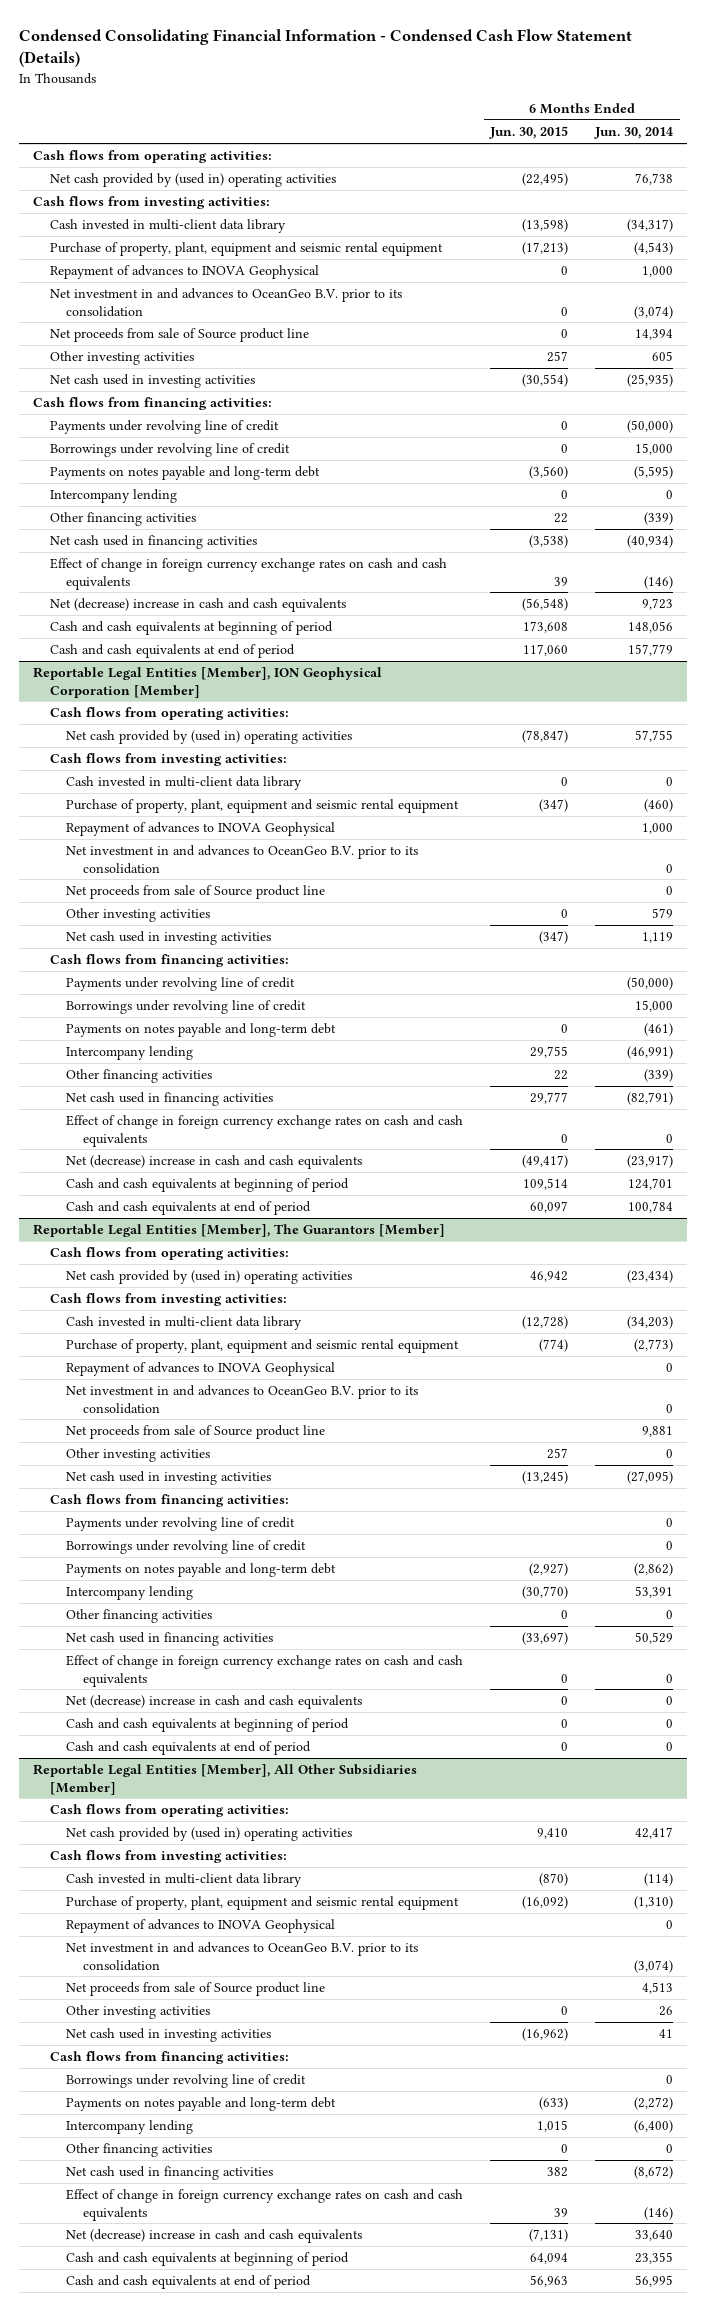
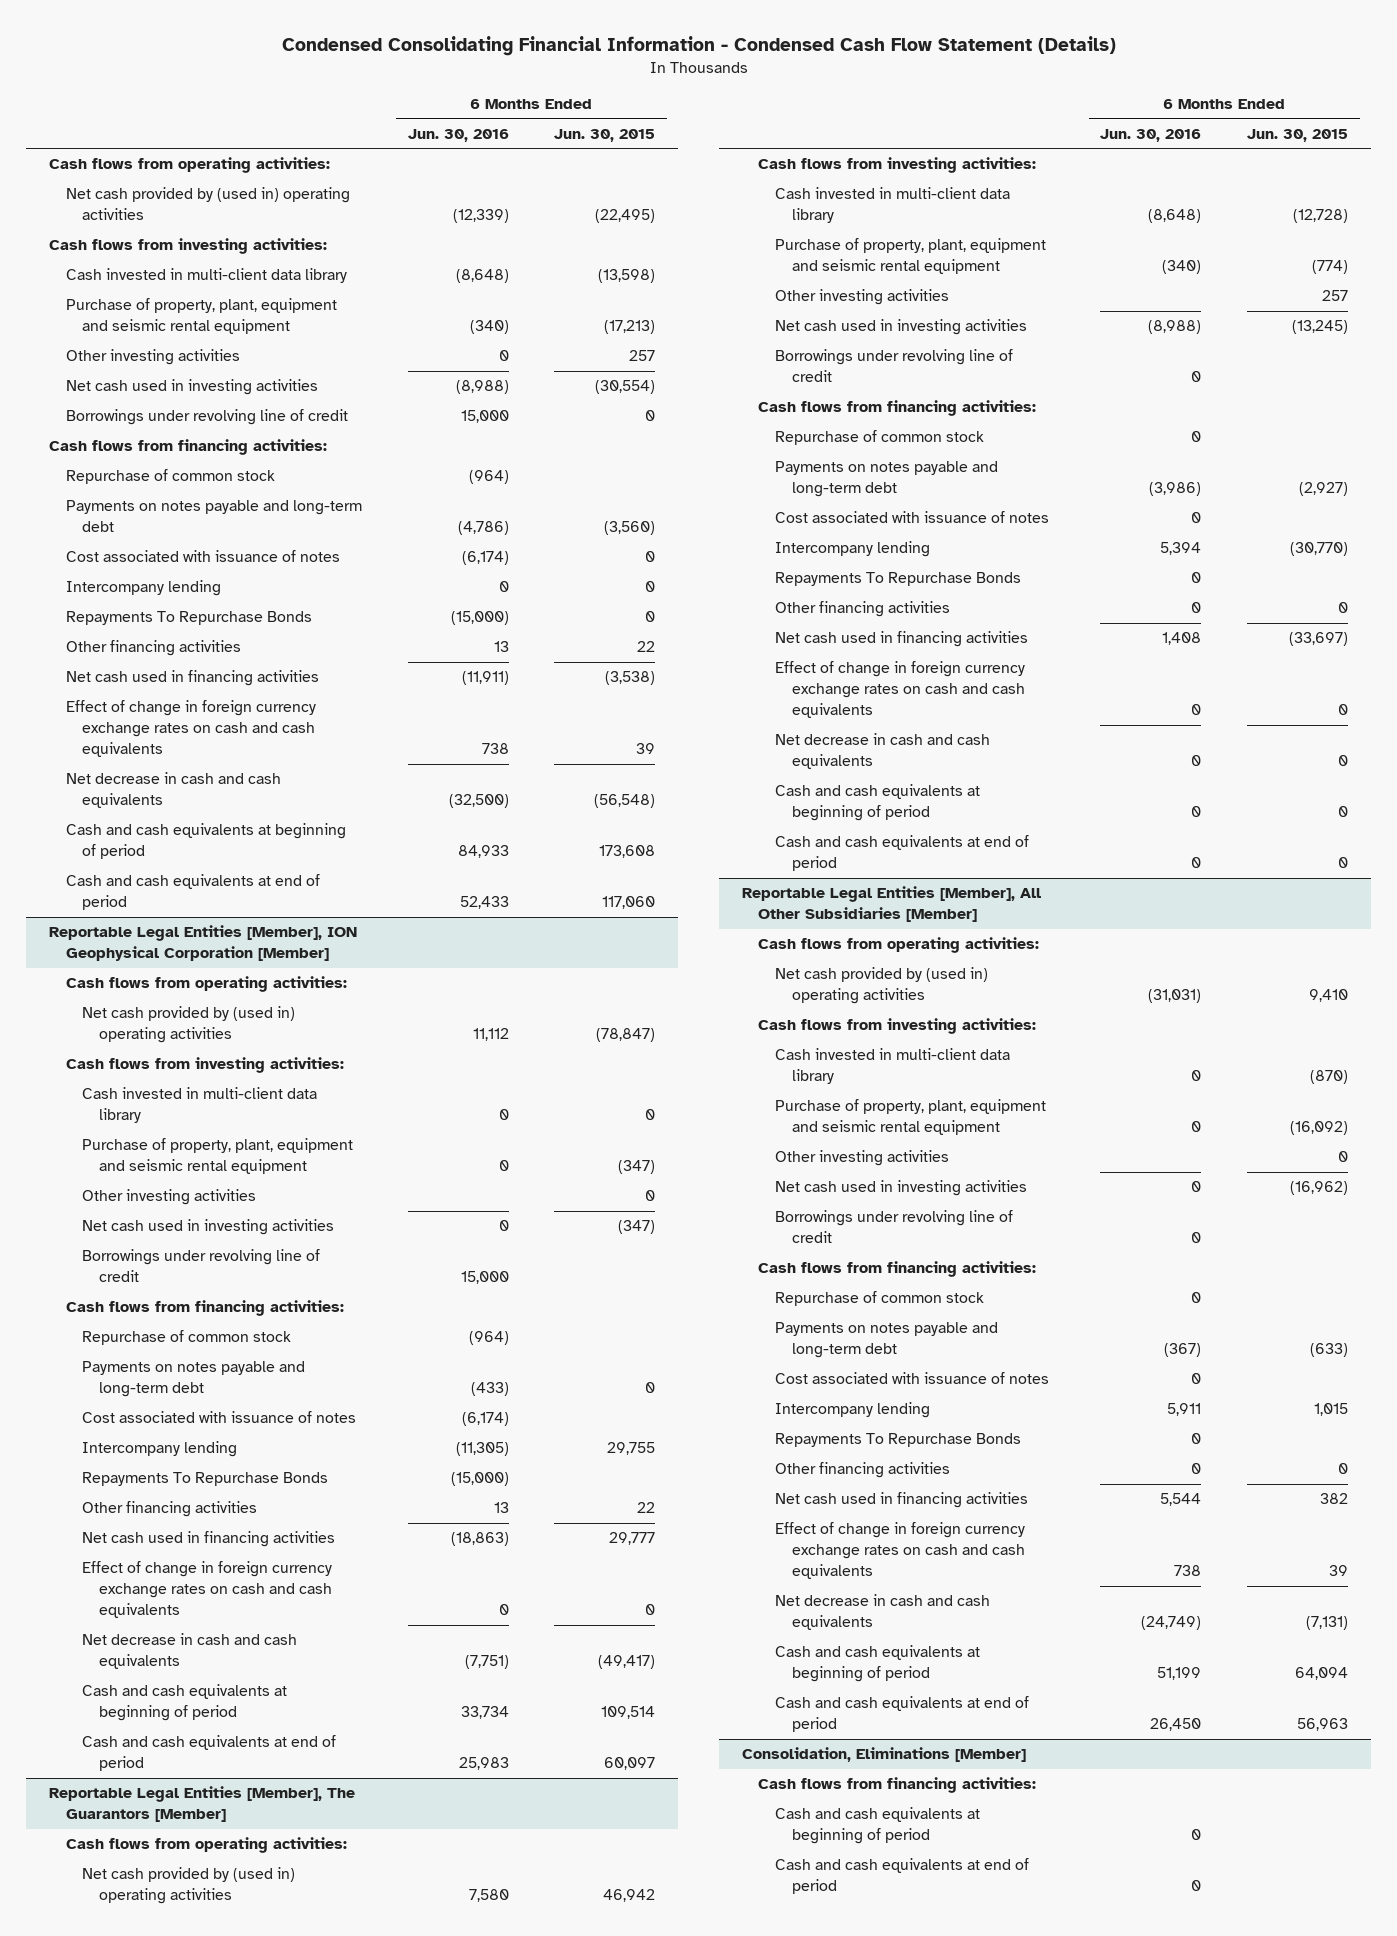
- | 6 Months Ended Jun. 30, 2015 | 6 Months Ended Jun. 30, 2014
+ | 6 Months Ended Jun. 30, 2016 | 6 Months Ended Jun. 30, 2015
- Repayment of advances to INOVA Geophysical | 0 | 1,000
- Net investment in and advances to OceanGeo B.V. prior to its consolidation | 0 | (3,074)
- Net proceeds from sale of Source product line | 0 | 14,394
- Payments under revolving line of credit | 0 | (50,000)
moved down: Cash flows from financing activities:
+ Repurchase of common stock | (964) |
+ Cost associated with issuance of notes | (6,174) | 0
+ Repayments To Repurchase Bonds | (15,000) | 0
- Net (decrease) increase in cash and cash equivalents | (56,548) | 9,723
+ Net decrease in cash and cash equivalents | (32,500) | (56,548)
@ Reportable Legal Entities [Member], ION Geophysical Corporation [Member]
- Repayment of advances to INOVA Geophysical | | 1,000
- Net investment in and advances to OceanGeo B.V. prior to its consolidation | | 0
- Net proceeds from sale of Source product line | | 0
- Payments under revolving line of credit | | (50,000)
moved down: Cash flows from financing activities:
+ Repurchase of common stock | (964) |
+ Cost associated with issuance of notes | (6,174) |
+ Repayments To Repurchase Bonds | (15,000) |
- Net (decrease) increase in cash and cash equivalents | (49,417) | (23,917)
+ Net decrease in cash and cash equivalents | (7,751) | (49,417)
@ Reportable Legal Entities [Member], The Guarantors [Member]
- Repayment of advances to INOVA Geophysical | | 0
- Net investment in and advances to OceanGeo B.V. prior to its consolidation | | 0
- Net proceeds from sale of Source product line | | 9,881
- Payments under revolving line of credit | | 0
moved down: Cash flows from financing activities:
+ Repurchase of common stock | 0 |
+ Cost associated with issuance of notes | 0 |
+ Repayments To Repurchase Bonds | 0 |
- Net (decrease) increase in cash and cash equivalents | 0 | 0
+ Net decrease in cash and cash equivalents | 0 | 0
@ Reportable Legal Entities [Member], All Other Subsidiaries [Member]
- Repayment of advances to INOVA Geophysical | | 0
- Net investment in and advances to OceanGeo B.V. prior to its consolidation | | (3,074)
- Net proceeds from sale of Source product line | | 4,513
moved down: Cash flows from financing activities:
+ Repurchase of common stock | 0 |
+ Cost associated with issuance of notes | 0 |
+ Repayments To Repurchase Bonds | 0 |
- Net (decrease) increase in cash and cash equivalents | (7,131) | 33,640
+ Net decrease in cash and cash equivalents | (24,749) | (7,131)
+ Consolidation, Eliminations [Member]
+ Cash flows from financing activities:
+ Cash and cash equivalents at beginning of period | 0 |
+ Cash and cash equivalents at end of period | 0 |

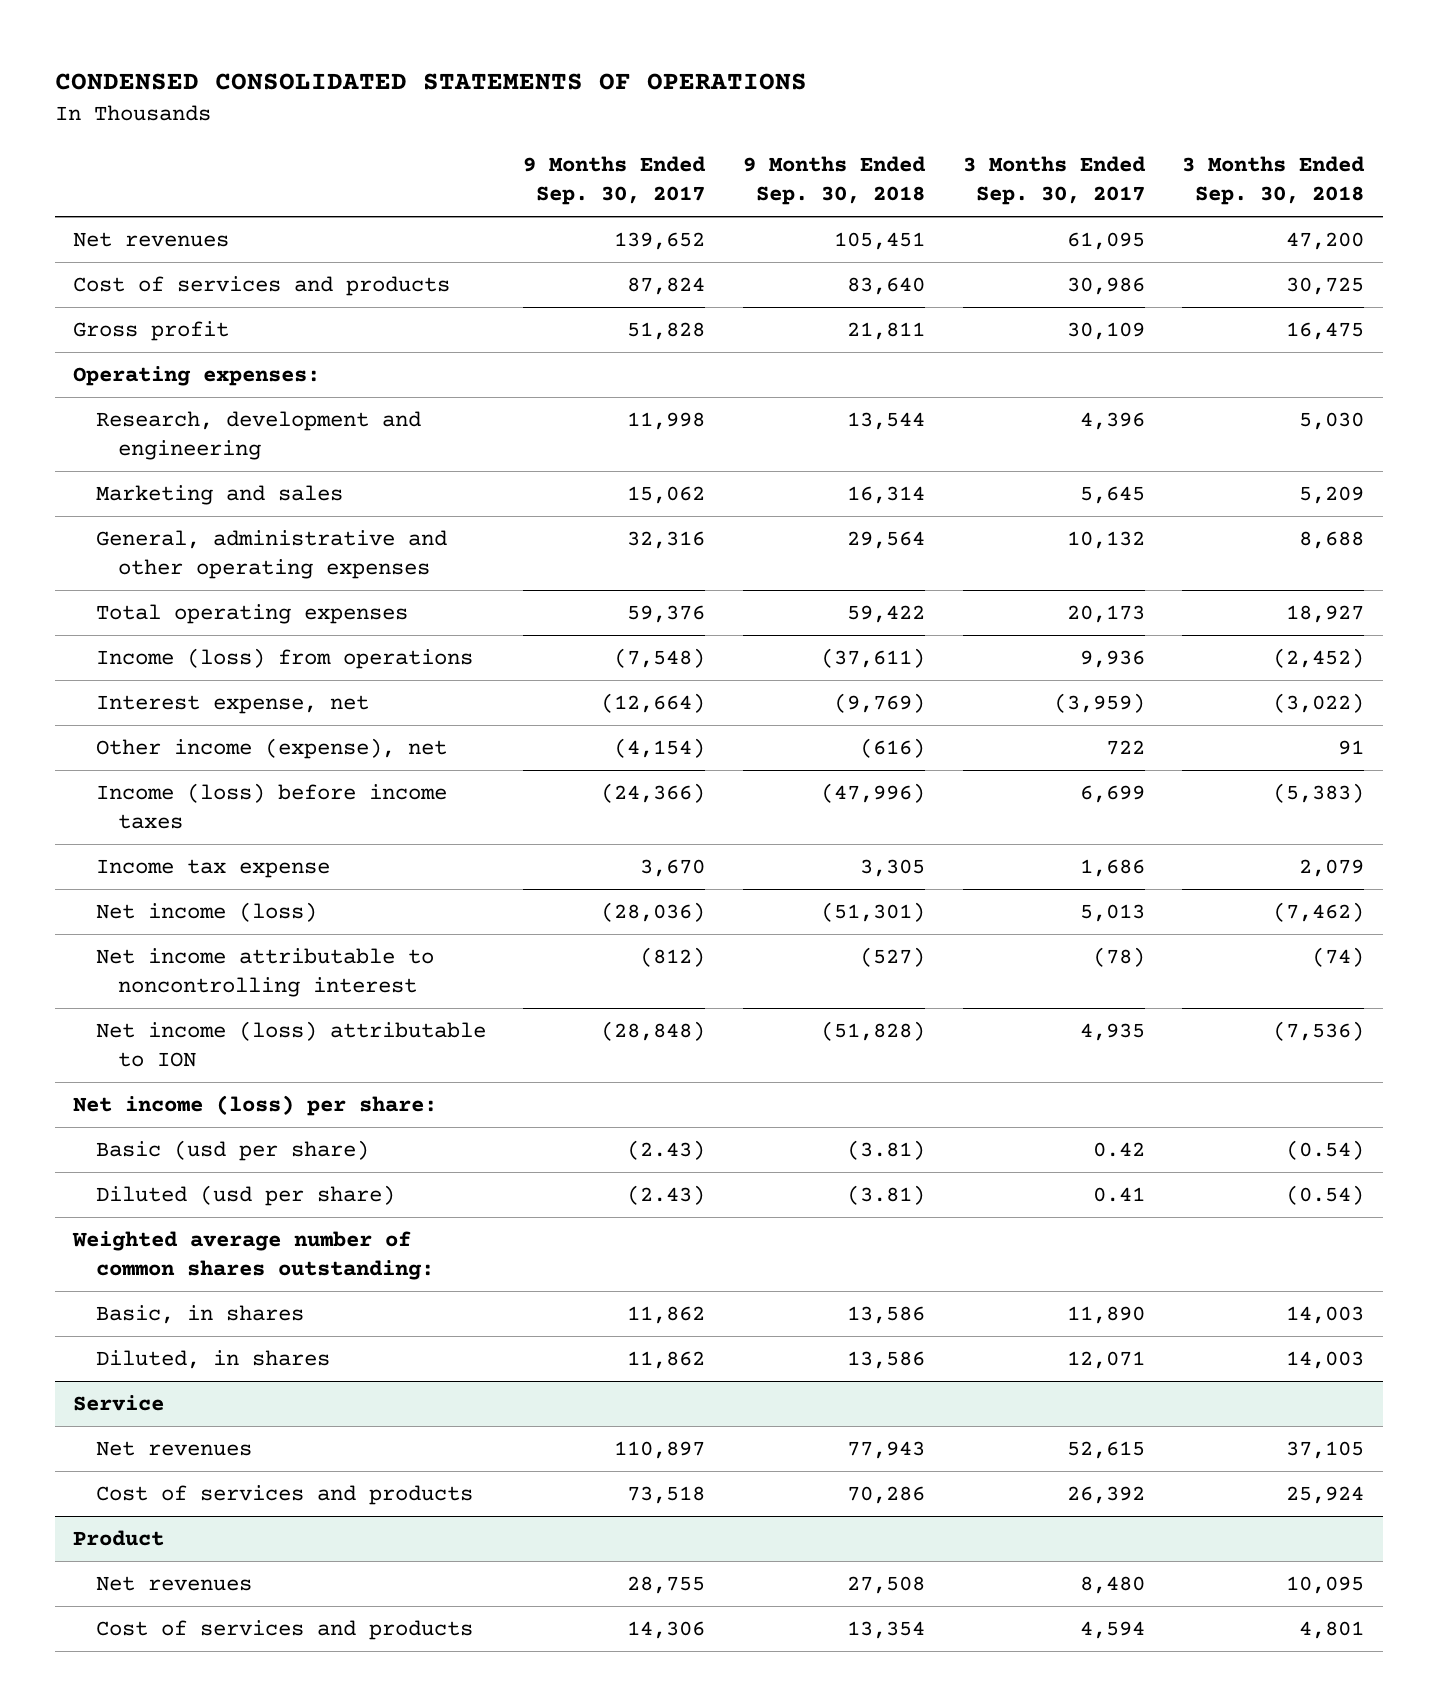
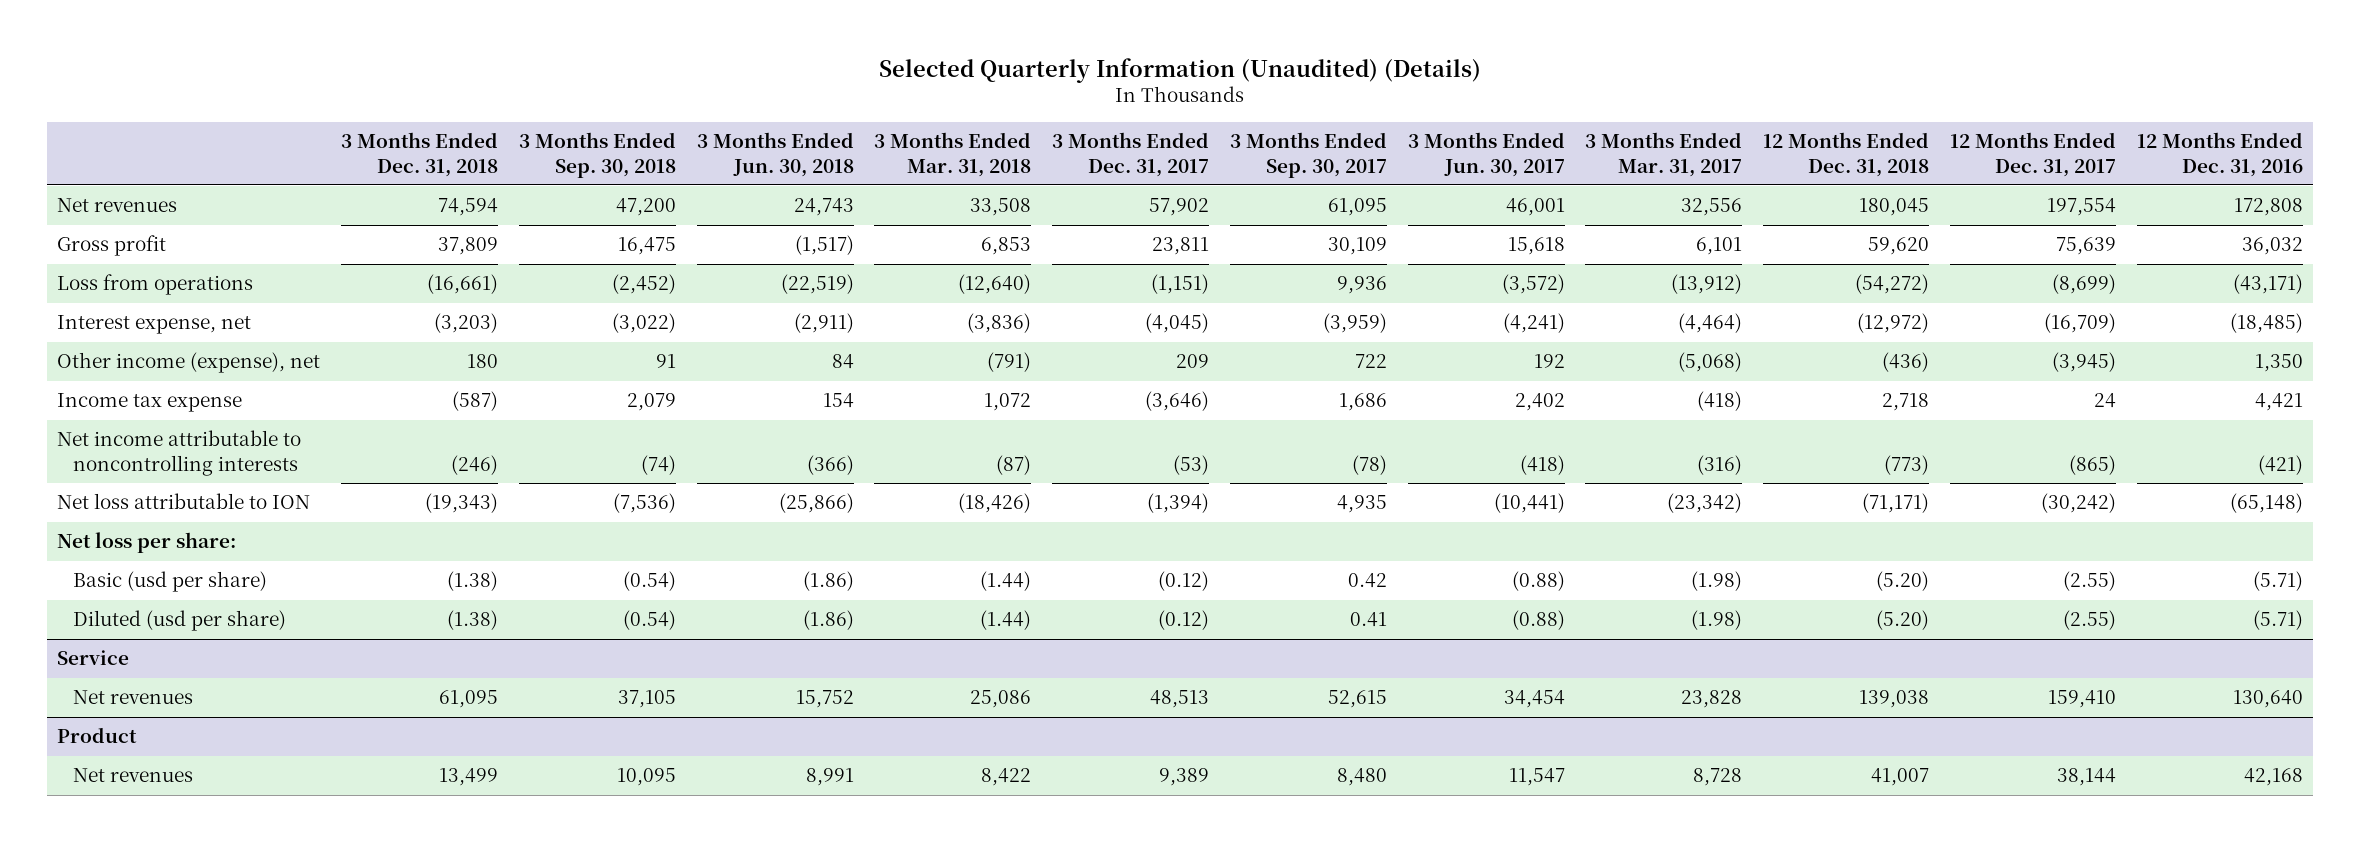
- CONDENSED CONSOLIDATED STATEMENTS OF OPERATIONS
+ Selected Quarterly Information (Unaudited) (Details)
- | 9 Months Ended Sep. 30, 2017 | 9 Months Ended Sep. 30, 2018 | 3 Months Ended Sep. 30, 2017 | 3 Months Ended Sep. 30, 2018
+ | 3 Months Ended Dec. 31, 2018 | 3 Months Ended Sep. 30, 2018 | 3 Months Ended Jun. 30, 2018 | 3 Months Ended Mar. 31, 2018 | 3 Months Ended Dec. 31, 2017 | 3 Months Ended Sep. 30, 2017 | 3 Months Ended Jun. 30, 2017 | 3 Months Ended Mar. 31, 2017 | 12 Months Ended Dec. 31, 2018 | 12 Months Ended Dec. 31, 2017 | 12 Months Ended Dec. 31, 2016
- Cost of services and products | 87,824 | 83,640 | 30,986 | 30,725
- Operating expenses:
- Research, development and engineering | 11,998 | 13,544 | 4,396 | 5,030
- Marketing and sales | 15,062 | 16,314 | 5,645 | 5,209
- General, administrative and other operating expenses | 32,316 | 29,564 | 10,132 | 8,688
- Total operating expenses | 59,376 | 59,422 | 20,173 | 18,927
- Income (loss) from operations | (7,548) | (37,611) | 9,936 | (2,452)
+ Loss from operations | (16,661) | (2,452) | (22,519) | (12,640) | (1,151) | 9,936 | (3,572) | (13,912) | (54,272) | (8,699) | (43,171)
- Income (loss) before income taxes | (24,366) | (47,996) | 6,699 | (5,383)
- Net income (loss) | (28,036) | (51,301) | 5,013 | (7,462)
- Net income attributable to noncontrolling interest | (812) | (527) | (78) | (74)
- Net income (loss) attributable to ION | (28,848) | (51,828) | 4,935 | (7,536)
- Net income (loss) per share:
+ Net income attributable to noncontrolling interests | (246) | (74) | (366) | (87) | (53) | (78) | (418) | (316) | (773) | (865) | (421)
+ Net loss attributable to ION | (19,343) | (7,536) | (25,866) | (18,426) | (1,394) | 4,935 | (10,441) | (23,342) | (71,171) | (30,242) | (65,148)
+ Net loss per share:
- Weighted average number of common shares outstanding:
- Basic, in shares | 11,862 | 13,586 | 11,890 | 14,003
- Diluted, in shares | 11,862 | 13,586 | 12,071 | 14,003
@ Service
- Cost of services and products | 73,518 | 70,286 | 26,392 | 25,924
@ Product
- Cost of services and products | 14,306 | 13,354 | 4,594 | 4,801

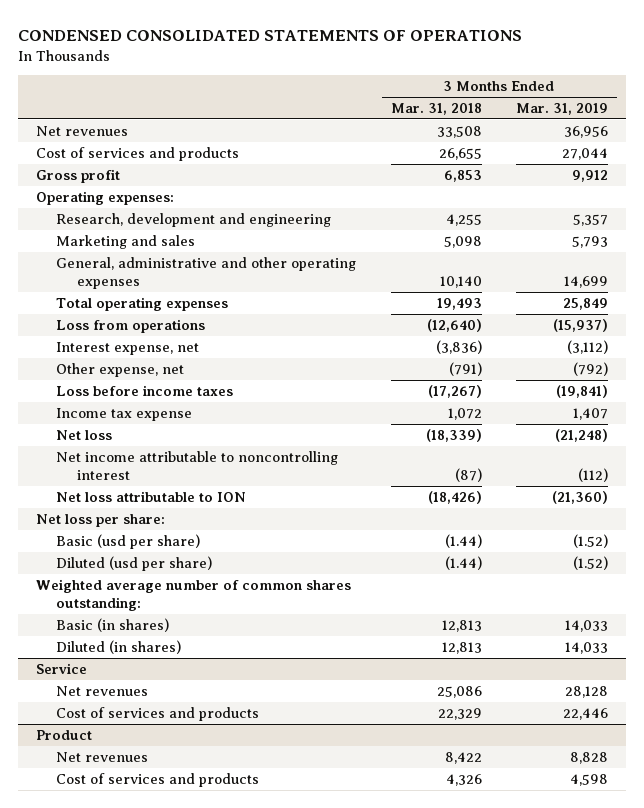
- Selected Quarterly Information (Unaudited) (Details)
+ CONDENSED CONSOLIDATED STATEMENTS OF OPERATIONS
- | 3 Months Ended Dec. 31, 2018 | 3 Months Ended Sep. 30, 2018 | 3 Months Ended Jun. 30, 2018 | 3 Months Ended Mar. 31, 2018 | 3 Months Ended Dec. 31, 2017 | 3 Months Ended Sep. 30, 2017 | 3 Months Ended Jun. 30, 2017 | 3 Months Ended Mar. 31, 2017 | 12 Months Ended Dec. 31, 2018 | 12 Months Ended Dec. 31, 2017 | 12 Months Ended Dec. 31, 2016
+ | 3 Months Ended Mar. 31, 2018 | 3 Months Ended Mar. 31, 2019
+ Cost of services and products | 26,655 | 27,044
+ Operating expenses:
+ Research, development and engineering | 4,255 | 5,357
+ Marketing and sales | 5,098 | 5,793
+ General, administrative and other operating expenses | 10,140 | 14,699
+ Total operating expenses | 19,493 | 25,849
- Other income (expense), net | 180 | 91 | 84 | (791) | 209 | 722 | 192 | (5,068) | (436) | (3,945) | 1,350
+ Other expense, net | (791) | (792)
+ Loss before income taxes | (17,267) | (19,841)
- Net income attributable to noncontrolling interests | (246) | (74) | (366) | (87) | (53) | (78) | (418) | (316) | (773) | (865) | (421)
+ Net loss | (18,339) | (21,248)
+ Net income attributable to noncontrolling interest | (87) | (112)
+ Weighted average number of common shares outstanding:
+ Basic (in shares) | 12,813 | 14,033
+ Diluted (in shares) | 12,813 | 14,033
@ Service
+ Cost of services and products | 22,329 | 22,446
@ Product
+ Cost of services and products | 4,326 | 4,598

